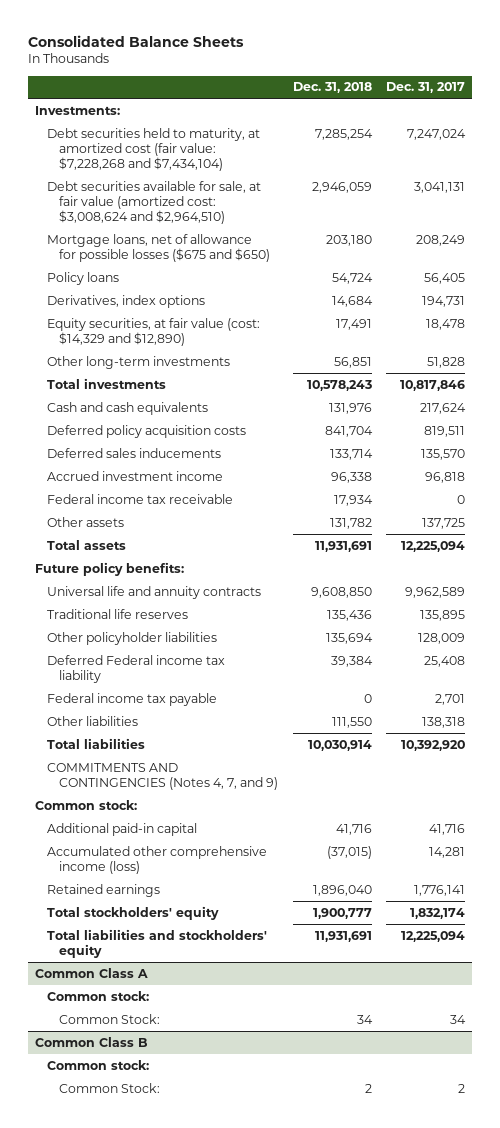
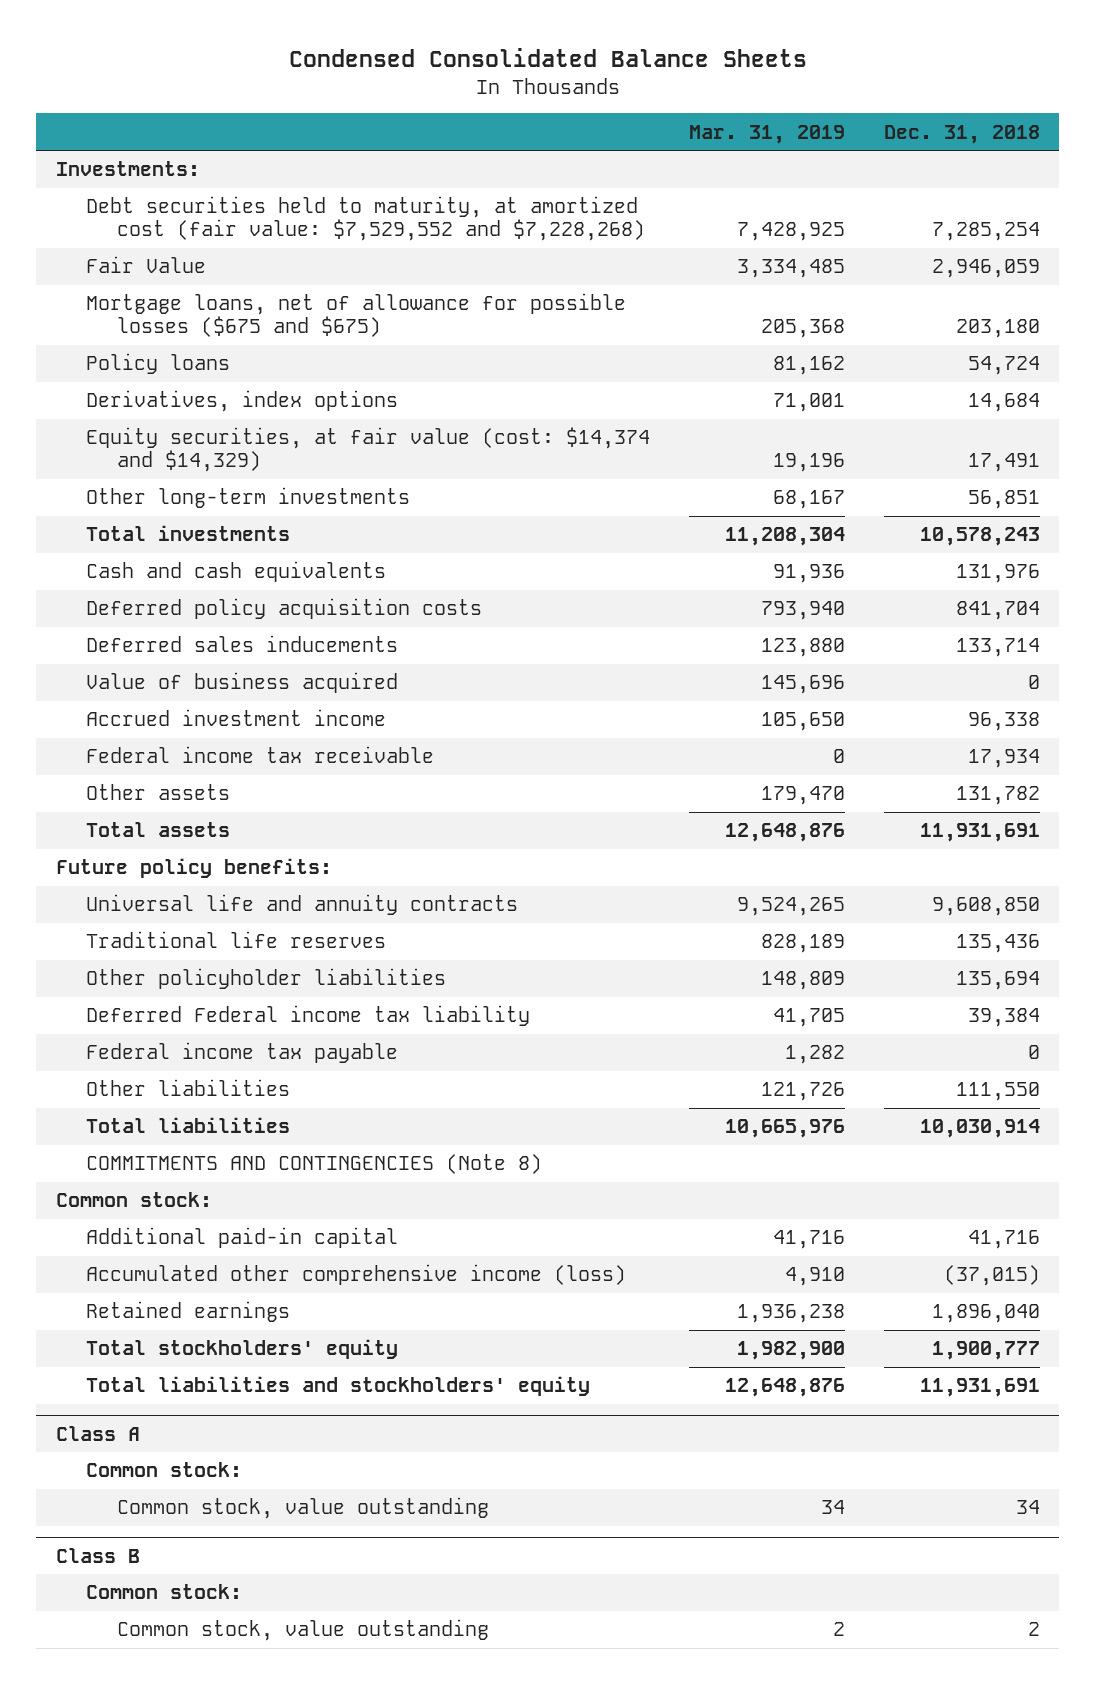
- Consolidated Balance Sheets
+ Condensed Consolidated Balance Sheets
- | Dec. 31, 2018 | Dec. 31, 2017
+ | Mar. 31, 2019 | Dec. 31, 2018
- Debt securities held to maturity, at amortized cost (fair value: $7,228,268 and $7,434,104) | 7,285,254 | 7,247,024
- Debt securities available for sale, at fair value (amortized cost: $3,008,624 and $2,964,510) | 2,946,059 | 3,041,131
- Mortgage loans, net of allowance for possible losses ($675 and $650) | 203,180 | 208,249
+ Debt securities held to maturity, at amortized cost (fair value: $7,529,552 and $7,228,268) | 7,428,925 | 7,285,254
+ Fair Value | 3,334,485 | 2,946,059
+ Mortgage loans, net of allowance for possible losses ($675 and $675) | 205,368 | 203,180
- Equity securities, at fair value (cost: $14,329 and $12,890) | 17,491 | 18,478
+ Equity securities, at fair value (cost: $14,374 and $14,329) | 19,196 | 17,491
+ Value of business acquired | 145,696 | 0
- COMMITMENTS AND CONTINGENCIES (Notes 4, 7, and 9)
+ COMMITMENTS AND CONTINGENCIES (Note 8)
- Common Class A
+ Class A
- Common Stock: | 34 | 34
- Common Class B
+ Common stock, value outstanding | 34 | 34
+ Class B
- Common Stock: | 2 | 2
+ Common stock, value outstanding | 2 | 2

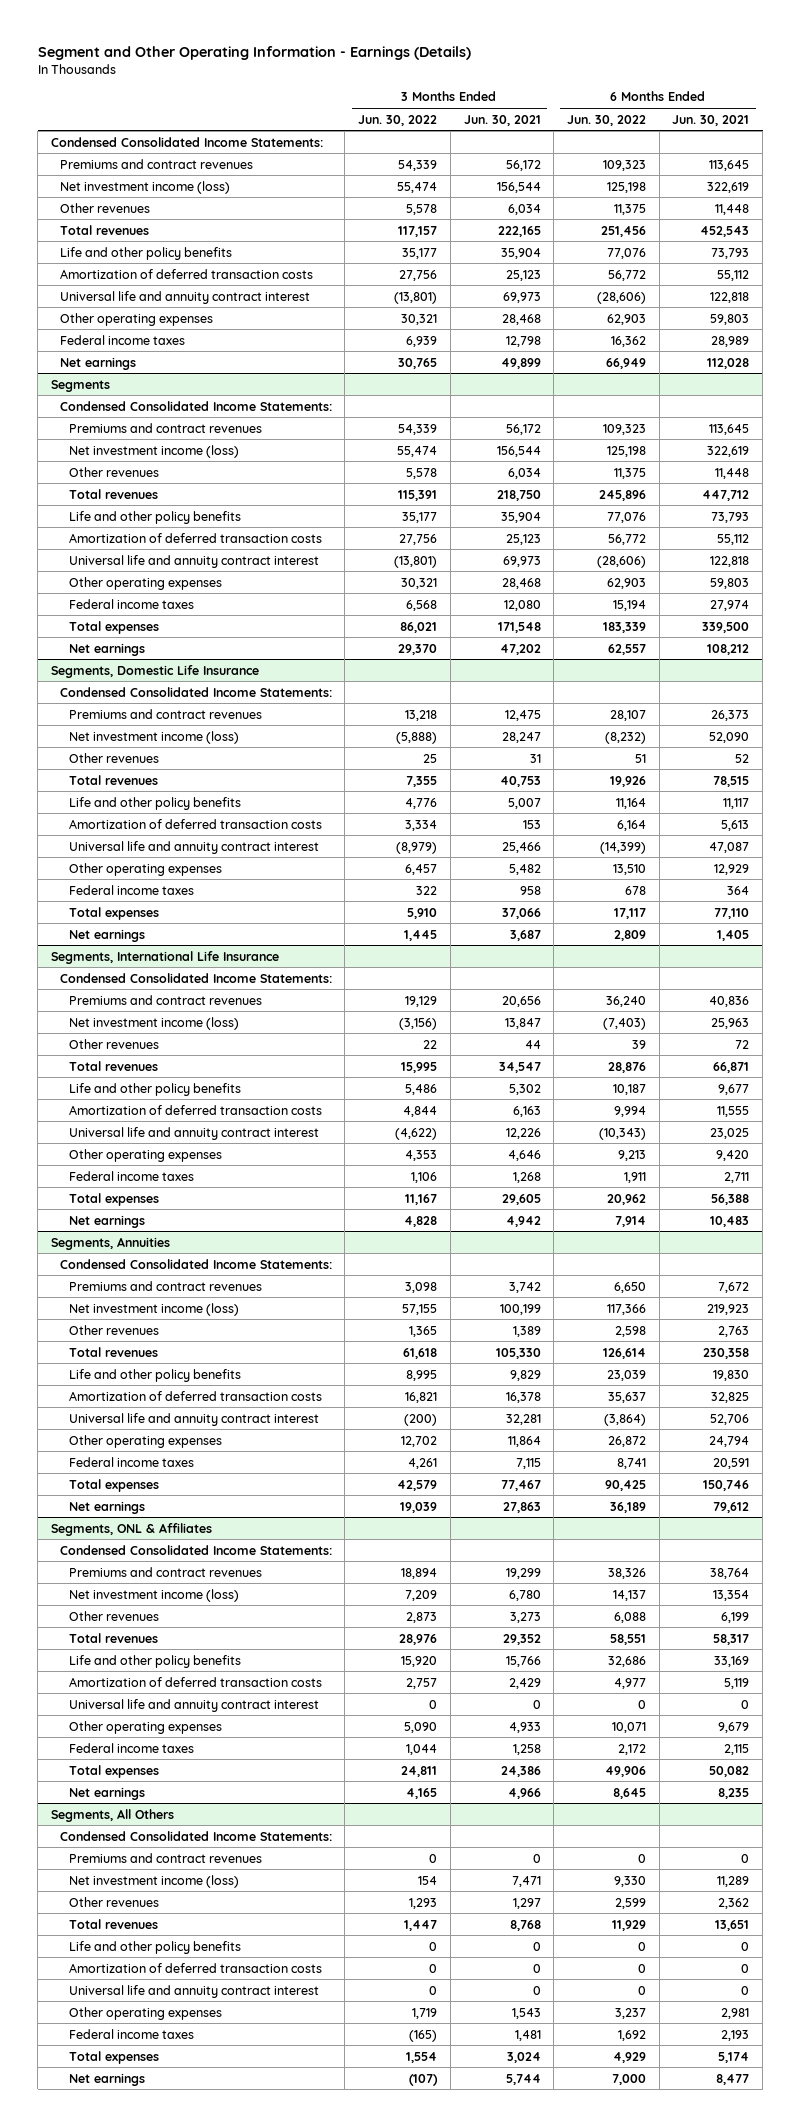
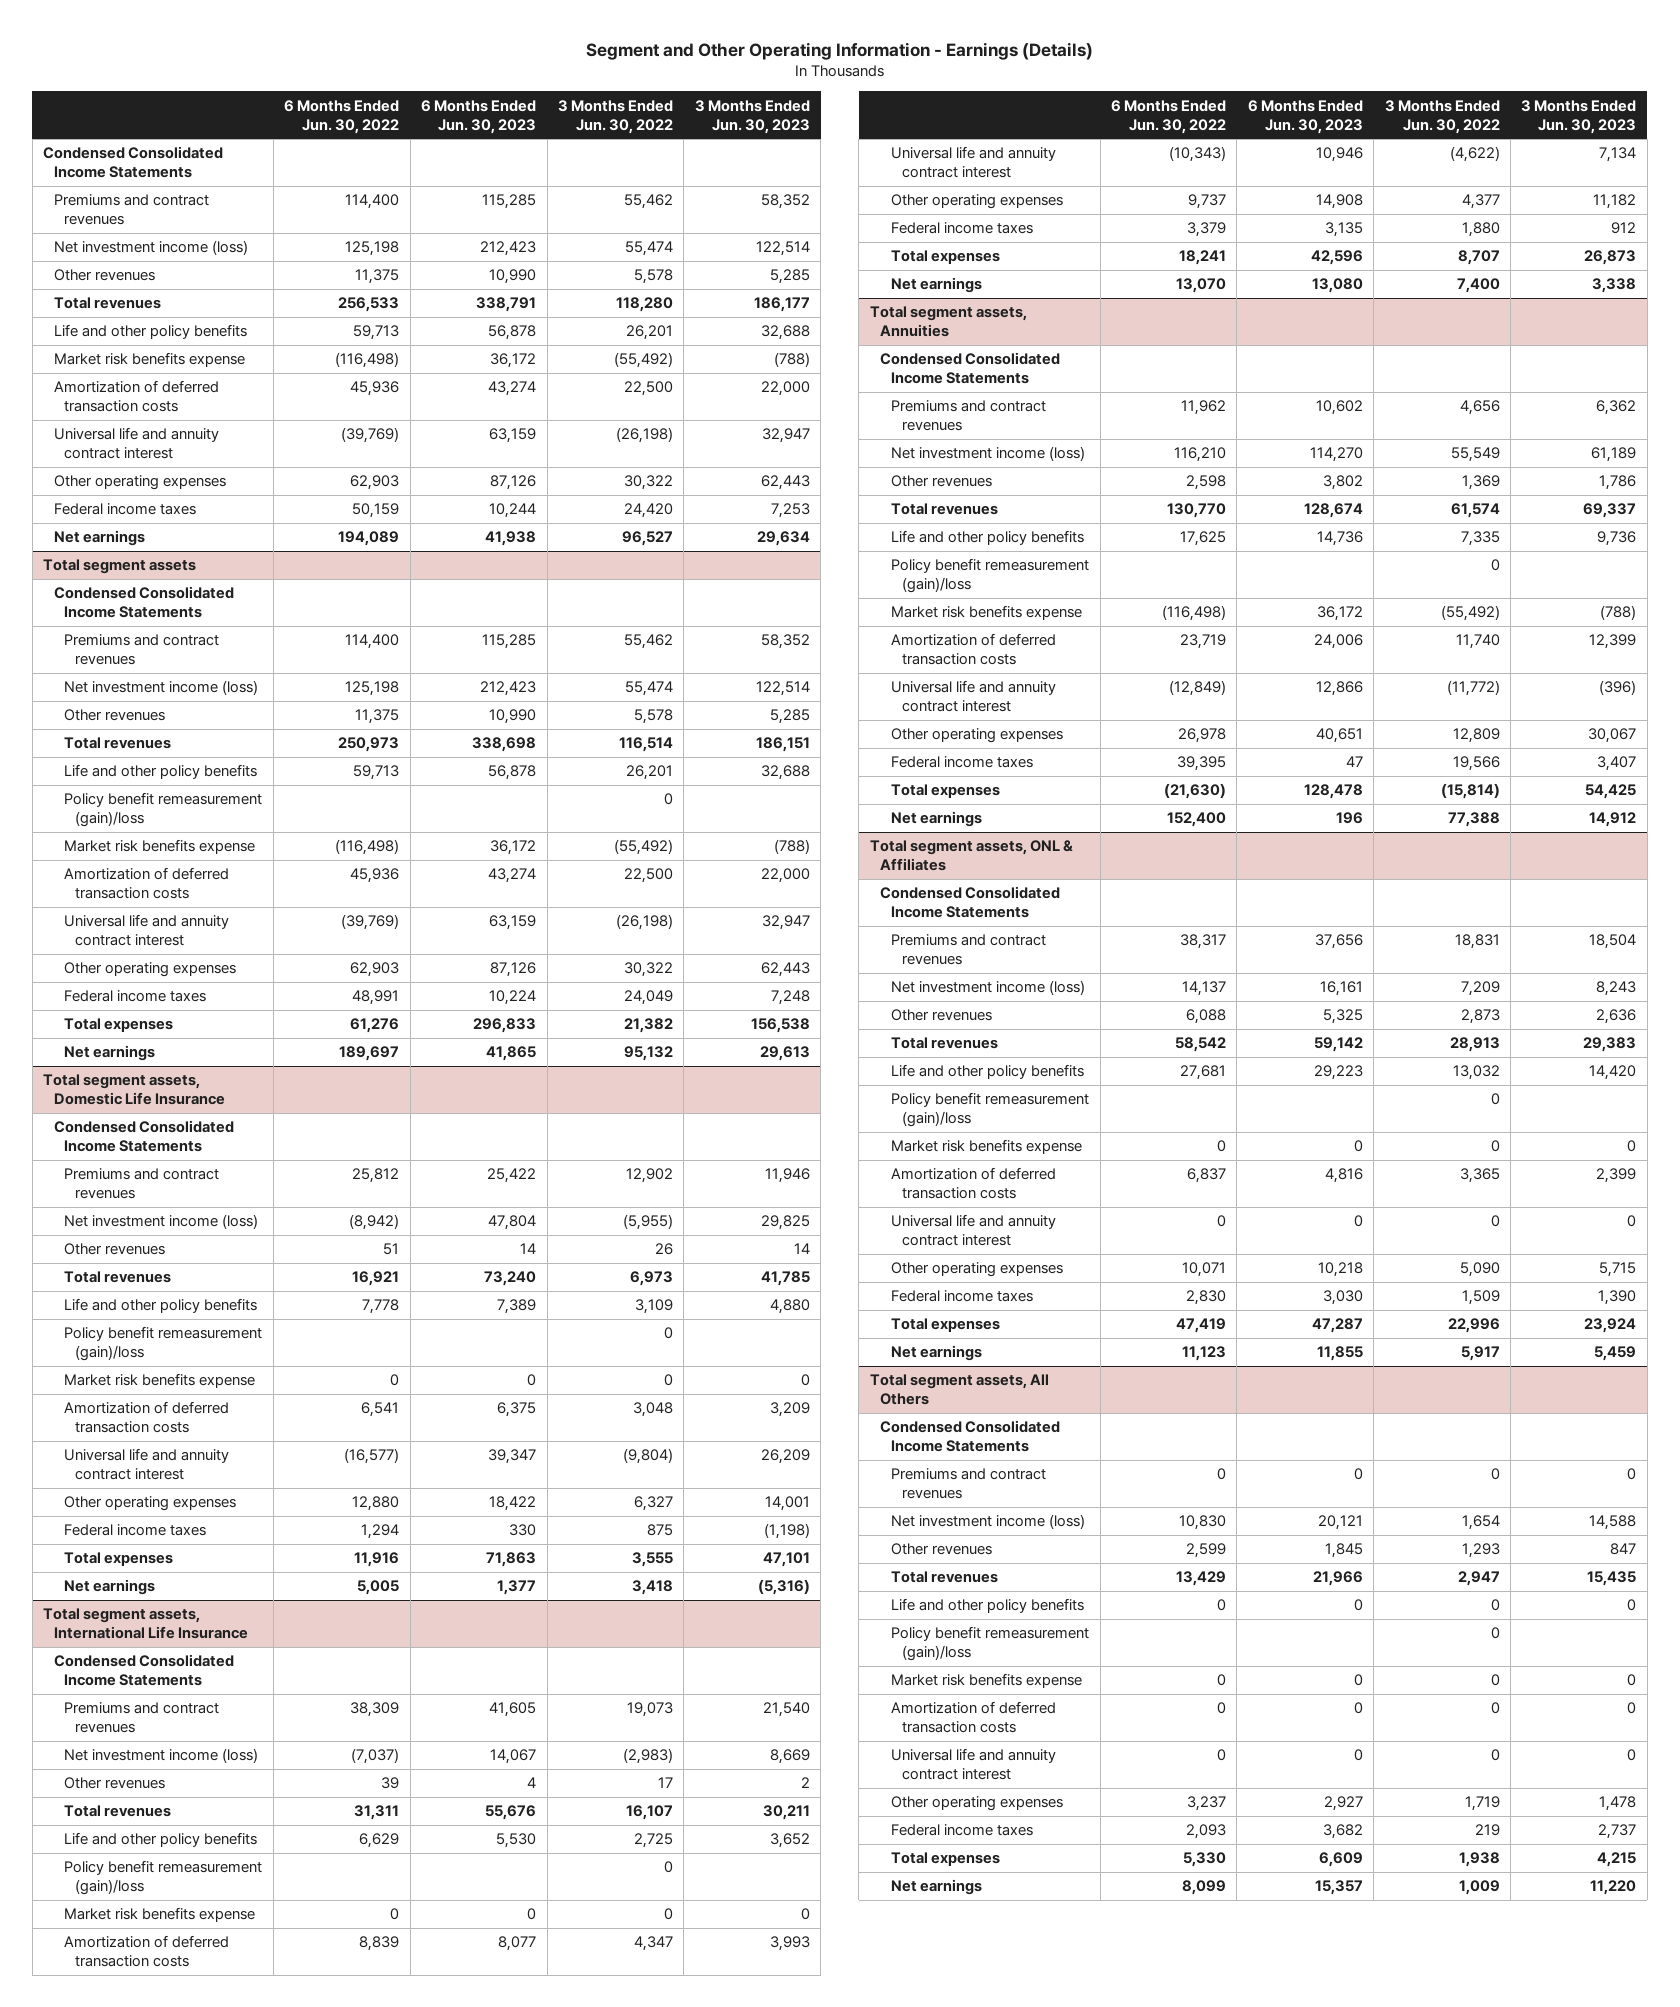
- | 3 Months Ended Jun. 30, 2022 | 3 Months Ended Jun. 30, 2021 | 6 Months Ended Jun. 30, 2022 | 6 Months Ended Jun. 30, 2021
+ | 6 Months Ended Jun. 30, 2022 | 6 Months Ended Jun. 30, 2023 | 3 Months Ended Jun. 30, 2022 | 3 Months Ended Jun. 30, 2023
- Condensed Consolidated Income Statements:
- Premiums and contract revenues | 54,339 | 56,172 | 109,323 | 113,645
+ Condensed Consolidated Income Statements
+ Premiums and contract revenues | 114,400 | 115,285 | 55,462 | 58,352
- Total revenues | 117,157 | 222,165 | 251,456 | 452,543
- Life and other policy benefits | 35,177 | 35,904 | 77,076 | 73,793
- Amortization of deferred transaction costs | 27,756 | 25,123 | 56,772 | 55,112
- Universal life and annuity contract interest | (13,801) | 69,973 | (28,606) | 122,818
- Other operating expenses | 30,321 | 28,468 | 62,903 | 59,803
- Federal income taxes | 6,939 | 12,798 | 16,362 | 28,989
- Net earnings | 30,765 | 49,899 | 66,949 | 112,028
- Segments
- Condensed Consolidated Income Statements:
- Premiums and contract revenues | 54,339 | 56,172 | 109,323 | 113,645
+ Total revenues | 256,533 | 338,791 | 118,280 | 186,177
+ Life and other policy benefits | 59,713 | 56,878 | 26,201 | 32,688
+ Market risk benefits expense | (116,498) | 36,172 | (55,492) | (788)
+ Amortization of deferred transaction costs | 45,936 | 43,274 | 22,500 | 22,000
+ Universal life and annuity contract interest | (39,769) | 63,159 | (26,198) | 32,947
+ Other operating expenses | 62,903 | 87,126 | 30,322 | 62,443
+ Federal income taxes | 50,159 | 10,244 | 24,420 | 7,253
+ Net earnings | 194,089 | 41,938 | 96,527 | 29,634
+ Total segment assets
+ Condensed Consolidated Income Statements
+ Premiums and contract revenues | 114,400 | 115,285 | 55,462 | 58,352
- Total revenues | 115,391 | 218,750 | 245,896 | 447,712
- Life and other policy benefits | 35,177 | 35,904 | 77,076 | 73,793
- Amortization of deferred transaction costs | 27,756 | 25,123 | 56,772 | 55,112
- Universal life and annuity contract interest | (13,801) | 69,973 | (28,606) | 122,818
- Other operating expenses | 30,321 | 28,468 | 62,903 | 59,803
- Federal income taxes | 6,568 | 12,080 | 15,194 | 27,974
- Total expenses | 86,021 | 171,548 | 183,339 | 339,500
- Net earnings | 29,370 | 47,202 | 62,557 | 108,212
- Segments, Domestic Life Insurance
- Condensed Consolidated Income Statements:
- Premiums and contract revenues | 13,218 | 12,475 | 28,107 | 26,373
- Net investment income (loss) | (5,888) | 28,247 | (8,232) | 52,090
- Other revenues | 25 | 31 | 51 | 52
- Total revenues | 7,355 | 40,753 | 19,926 | 78,515
- Life and other policy benefits | 4,776 | 5,007 | 11,164 | 11,117
- Amortization of deferred transaction costs | 3,334 | 153 | 6,164 | 5,613
- Universal life and annuity contract interest | (8,979) | 25,466 | (14,399) | 47,087
- Other operating expenses | 6,457 | 5,482 | 13,510 | 12,929
- Federal income taxes | 322 | 958 | 678 | 364
- Total expenses | 5,910 | 37,066 | 17,117 | 77,110
- Net earnings | 1,445 | 3,687 | 2,809 | 1,405
- Segments, International Life Insurance
- Condensed Consolidated Income Statements:
- Premiums and contract revenues | 19,129 | 20,656 | 36,240 | 40,836
- Net investment income (loss) | (3,156) | 13,847 | (7,403) | 25,963
- Other revenues | 22 | 44 | 39 | 72
- Total revenues | 15,995 | 34,547 | 28,876 | 66,871
- Life and other policy benefits | 5,486 | 5,302 | 10,187 | 9,677
- Amortization of deferred transaction costs | 4,844 | 6,163 | 9,994 | 11,555
+ Total revenues | 250,973 | 338,698 | 116,514 | 186,151
+ Life and other policy benefits | 59,713 | 56,878 | 26,201 | 32,688
+ Policy benefit remeasurement (gain)/loss | | | 0 |
+ Market risk benefits expense | (116,498) | 36,172 | (55,492) | (788)
+ Amortization of deferred transaction costs | 45,936 | 43,274 | 22,500 | 22,000
+ Universal life and annuity contract interest | (39,769) | 63,159 | (26,198) | 32,947
+ Other operating expenses | 62,903 | 87,126 | 30,322 | 62,443
+ Federal income taxes | 48,991 | 10,224 | 24,049 | 7,248
+ Total expenses | 61,276 | 296,833 | 21,382 | 156,538
+ Net earnings | 189,697 | 41,865 | 95,132 | 29,613
+ Total segment assets, Domestic Life Insurance
+ Condensed Consolidated Income Statements
+ Premiums and contract revenues | 25,812 | 25,422 | 12,902 | 11,946
+ Net investment income (loss) | (8,942) | 47,804 | (5,955) | 29,825
+ Other revenues | 51 | 14 | 26 | 14
+ Total revenues | 16,921 | 73,240 | 6,973 | 41,785
+ Life and other policy benefits | 7,778 | 7,389 | 3,109 | 4,880
+ Policy benefit remeasurement (gain)/loss | | | 0 |
+ Market risk benefits expense | 0 | 0 | 0 | 0
+ Amortization of deferred transaction costs | 6,541 | 6,375 | 3,048 | 3,209
+ Universal life and annuity contract interest | (16,577) | 39,347 | (9,804) | 26,209
+ Other operating expenses | 12,880 | 18,422 | 6,327 | 14,001
+ Federal income taxes | 1,294 | 330 | 875 | (1,198)
+ Total expenses | 11,916 | 71,863 | 3,555 | 47,101
+ Net earnings | 5,005 | 1,377 | 3,418 | (5,316)
+ Total segment assets, International Life Insurance
+ Condensed Consolidated Income Statements
+ Premiums and contract revenues | 38,309 | 41,605 | 19,073 | 21,540
+ Net investment income (loss) | (7,037) | 14,067 | (2,983) | 8,669
+ Other revenues | 39 | 4 | 17 | 2
+ Total revenues | 31,311 | 55,676 | 16,107 | 30,211
+ Life and other policy benefits | 6,629 | 5,530 | 2,725 | 3,652
+ Policy benefit remeasurement (gain)/loss | | | 0 |
+ Market risk benefits expense | 0 | 0 | 0 | 0
+ Amortization of deferred transaction costs | 8,839 | 8,077 | 4,347 | 3,993
- Other operating expenses | 4,353 | 4,646 | 9,213 | 9,420
- Federal income taxes | 1,106 | 1,268 | 1,911 | 2,711
- Total expenses | 11,167 | 29,605 | 20,962 | 56,388
- Net earnings | 4,828 | 4,942 | 7,914 | 10,483
- Segments, Annuities
- Condensed Consolidated Income Statements:
- Premiums and contract revenues | 3,098 | 3,742 | 6,650 | 7,672
- Net investment income (loss) | 57,155 | 100,199 | 117,366 | 219,923
- Other revenues | 1,365 | 1,389 | 2,598 | 2,763
- Total revenues | 61,618 | 105,330 | 126,614 | 230,358
- Life and other policy benefits | 8,995 | 9,829 | 23,039 | 19,830
- Amortization of deferred transaction costs | 16,821 | 16,378 | 35,637 | 32,825
- Universal life and annuity contract interest | (200) | 32,281 | (3,864) | 52,706
- Other operating expenses | 12,702 | 11,864 | 26,872 | 24,794
- Federal income taxes | 4,261 | 7,115 | 8,741 | 20,591
- Total expenses | 42,579 | 77,467 | 90,425 | 150,746
- Net earnings | 19,039 | 27,863 | 36,189 | 79,612
- Segments, ONL & Affiliates
- Condensed Consolidated Income Statements:
- Premiums and contract revenues | 18,894 | 19,299 | 38,326 | 38,764
+ Other operating expenses | 9,737 | 14,908 | 4,377 | 11,182
+ Federal income taxes | 3,379 | 3,135 | 1,880 | 912
+ Total expenses | 18,241 | 42,596 | 8,707 | 26,873
+ Net earnings | 13,070 | 13,080 | 7,400 | 3,338
+ Total segment assets, Annuities
+ Condensed Consolidated Income Statements
+ Premiums and contract revenues | 11,962 | 10,602 | 4,656 | 6,362
+ Net investment income (loss) | 116,210 | 114,270 | 55,549 | 61,189
+ Other revenues | 2,598 | 3,802 | 1,369 | 1,786
+ Total revenues | 130,770 | 128,674 | 61,574 | 69,337
+ Life and other policy benefits | 17,625 | 14,736 | 7,335 | 9,736
+ Policy benefit remeasurement (gain)/loss | | | 0 |
+ Market risk benefits expense | (116,498) | 36,172 | (55,492) | (788)
+ Amortization of deferred transaction costs | 23,719 | 24,006 | 11,740 | 12,399
+ Universal life and annuity contract interest | (12,849) | 12,866 | (11,772) | (396)
+ Other operating expenses | 26,978 | 40,651 | 12,809 | 30,067
+ Federal income taxes | 39,395 | 47 | 19,566 | 3,407
+ Total expenses | (21,630) | 128,478 | (15,814) | 54,425
+ Net earnings | 152,400 | 196 | 77,388 | 14,912
+ Total segment assets, ONL & Affiliates
+ Condensed Consolidated Income Statements
+ Premiums and contract revenues | 38,317 | 37,656 | 18,831 | 18,504
- Total revenues | 28,976 | 29,352 | 58,551 | 58,317
- Life and other policy benefits | 15,920 | 15,766 | 32,686 | 33,169
- Amortization of deferred transaction costs | 2,757 | 2,429 | 4,977 | 5,119
+ Total revenues | 58,542 | 59,142 | 28,913 | 29,383
+ Life and other policy benefits | 27,681 | 29,223 | 13,032 | 14,420
+ Policy benefit remeasurement (gain)/loss | | | 0 |
+ Market risk benefits expense | 0 | 0 | 0 | 0
+ Amortization of deferred transaction costs | 6,837 | 4,816 | 3,365 | 2,399
- Federal income taxes | 1,044 | 1,258 | 2,172 | 2,115
- Total expenses | 24,811 | 24,386 | 49,906 | 50,082
- Net earnings | 4,165 | 4,966 | 8,645 | 8,235
- Segments, All Others
- Condensed Consolidated Income Statements:
+ Federal income taxes | 2,830 | 3,030 | 1,509 | 1,390
+ Total expenses | 47,419 | 47,287 | 22,996 | 23,924
+ Net earnings | 11,123 | 11,855 | 5,917 | 5,459
+ Total segment assets, All Others
+ Condensed Consolidated Income Statements
- Net investment income (loss) | 154 | 7,471 | 9,330 | 11,289
+ Net investment income (loss) | 10,830 | 20,121 | 1,654 | 14,588
- Total revenues | 1,447 | 8,768 | 11,929 | 13,651
+ Total revenues | 13,429 | 21,966 | 2,947 | 15,435
+ Policy benefit remeasurement (gain)/loss | | | 0 |
+ Market risk benefits expense | 0 | 0 | 0 | 0
- Federal income taxes | (165) | 1,481 | 1,692 | 2,193
- Total expenses | 1,554 | 3,024 | 4,929 | 5,174
- Net earnings | (107) | 5,744 | 7,000 | 8,477
+ Federal income taxes | 2,093 | 3,682 | 219 | 2,737
+ Total expenses | 5,330 | 6,609 | 1,938 | 4,215
+ Net earnings | 8,099 | 15,357 | 1,009 | 11,220

